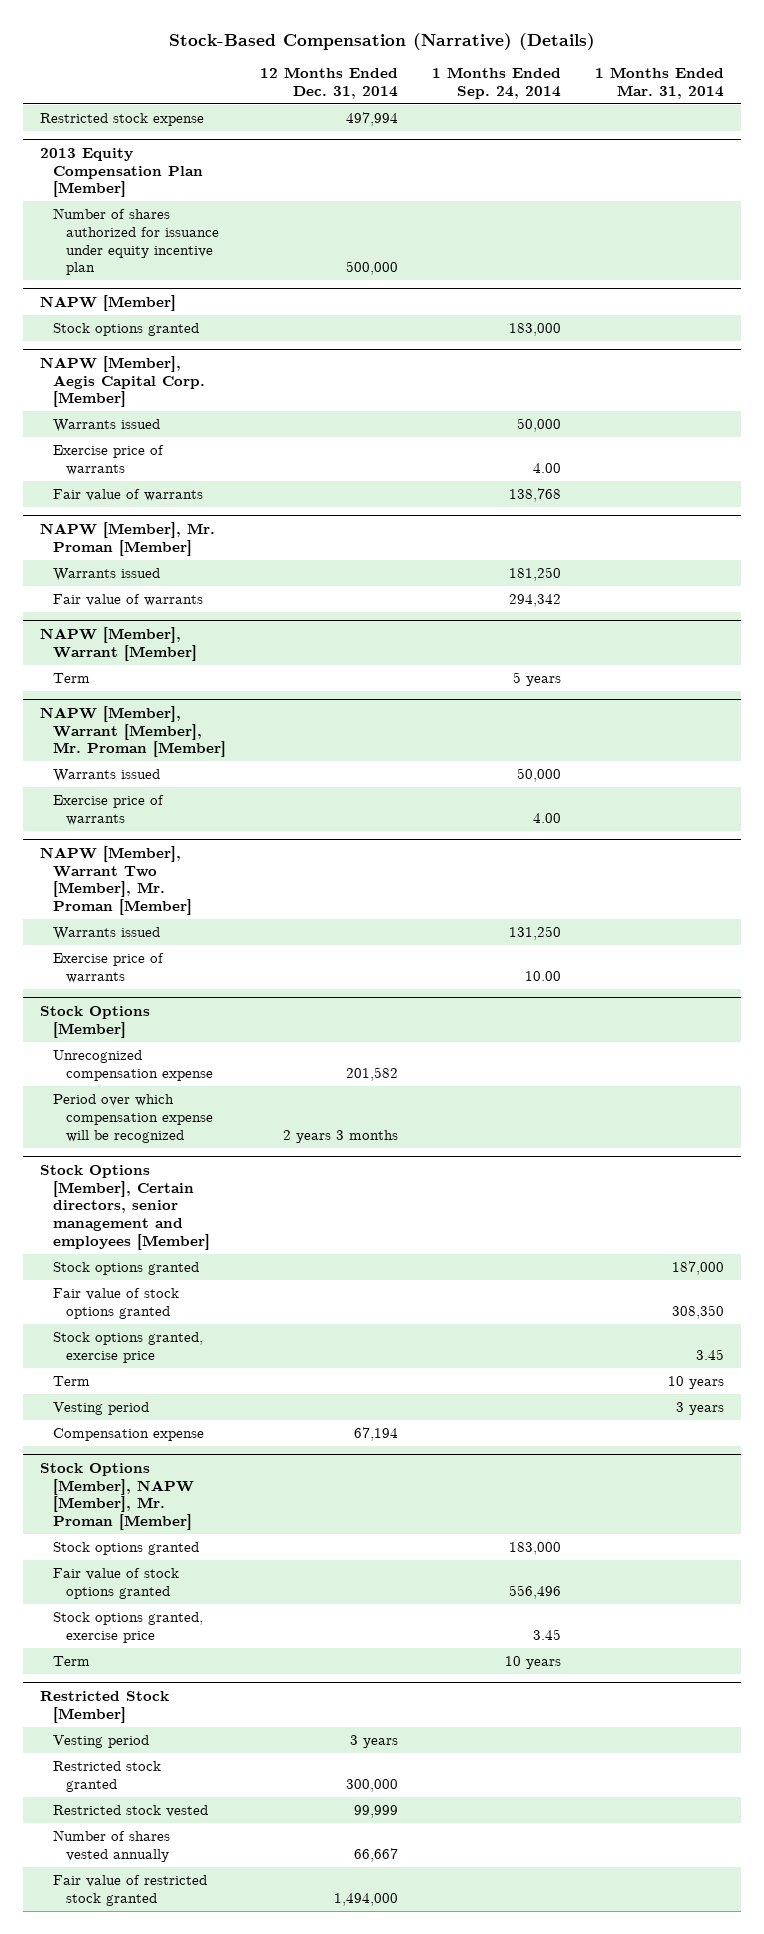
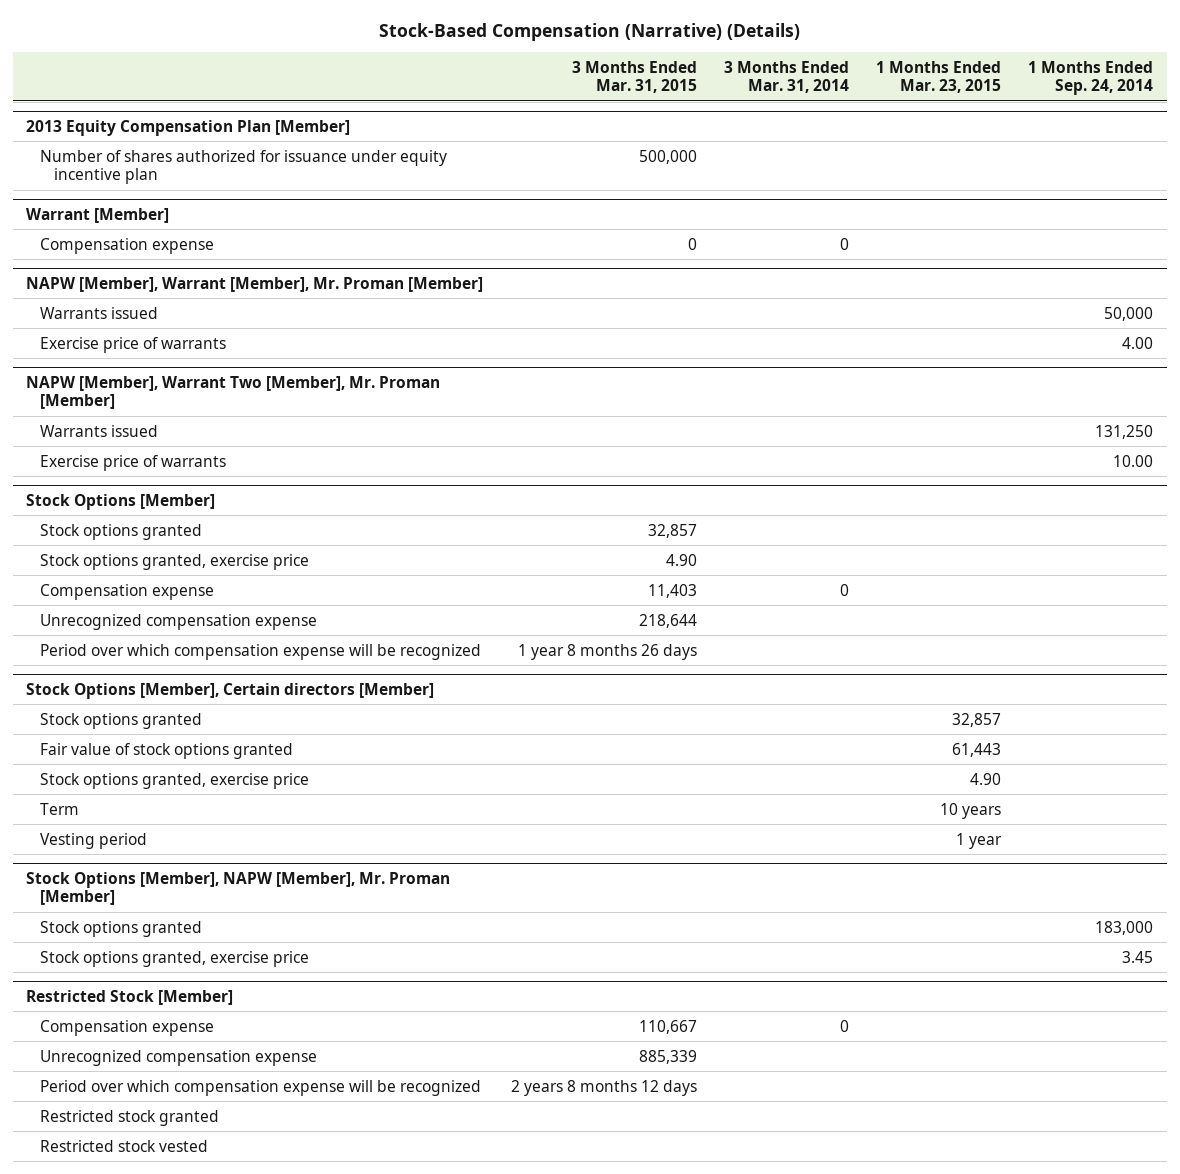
- | 12 Months Ended Dec. 31, 2014 | 1 Months Ended Sep. 24, 2014 | 1 Months Ended Mar. 31, 2014
+ | 3 Months Ended Mar. 31, 2015 | 3 Months Ended Mar. 31, 2014 | 1 Months Ended Mar. 23, 2015 | 1 Months Ended Sep. 24, 2014
- Restricted stock expense | 497,994 | |
- NAPW [Member]
- Stock options granted | | 183,000 |
- NAPW [Member], Aegis Capital Corp. [Member]
- Warrants issued | | 50,000 |
- Exercise price of warrants | | 4.00 |
- Fair value of warrants | | 138,768 |
- NAPW [Member], Mr. Proman [Member]
- Warrants issued | | 181,250 |
- Fair value of warrants | | 294,342 |
- NAPW [Member], Warrant [Member]
- Term | | 5 years |
+ Warrant [Member]
+ Compensation expense | 0 | 0 | |
@ Stock Options [Member]
+ Stock options granted | 32,857 | | |
+ Stock options granted, exercise price | 4.90 | | |
+ Compensation expense | 11,403 | 0 | |
- Stock Options [Member], Certain directors, senior management and employees [Member]
+ Stock Options [Member], Certain directors [Member]
- Compensation expense | 67,194 | |
@ Stock Options [Member], NAPW [Member], Mr. Proman [Member]
- Fair value of stock options granted | | 556,496 |
- Term | | 10 years |
@ Restricted Stock [Member]
- Vesting period | 3 years | |
+ Compensation expense | 110,667 | 0 | |
+ Unrecognized compensation expense | 885,339 | | |
+ Period over which compensation expense will be recognized | 2 years 8 months 12 days | | |
- Number of shares vested annually | 66,667 | |
- Fair value of restricted stock granted | 1,494,000 | |

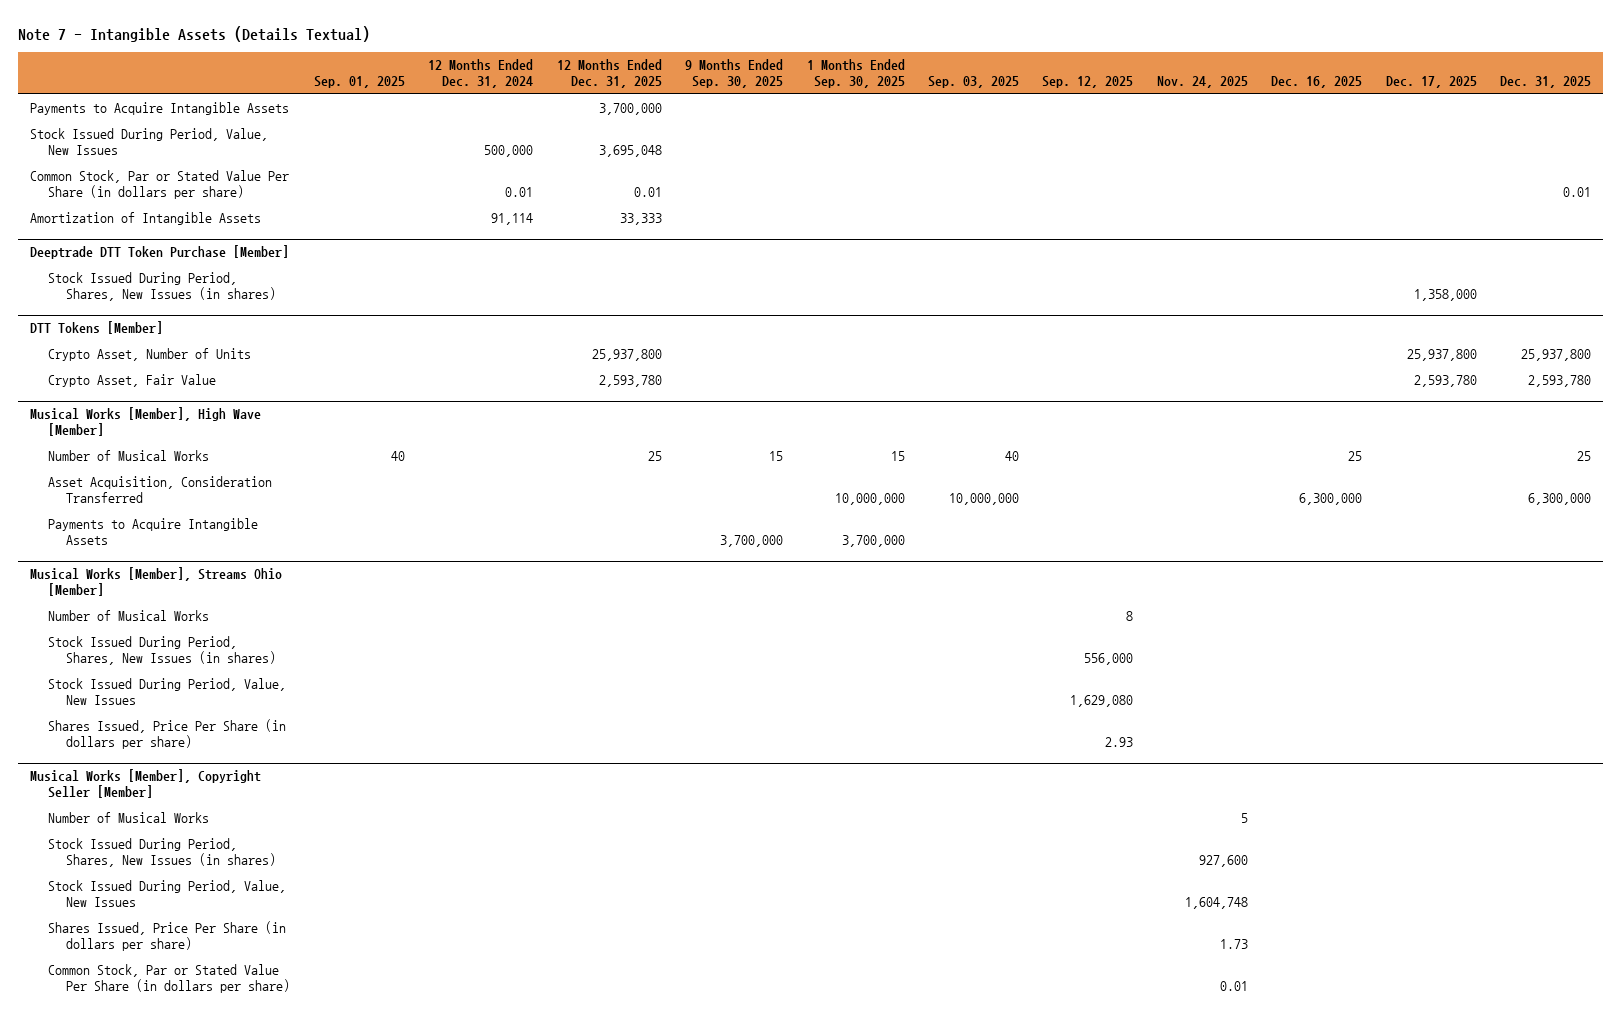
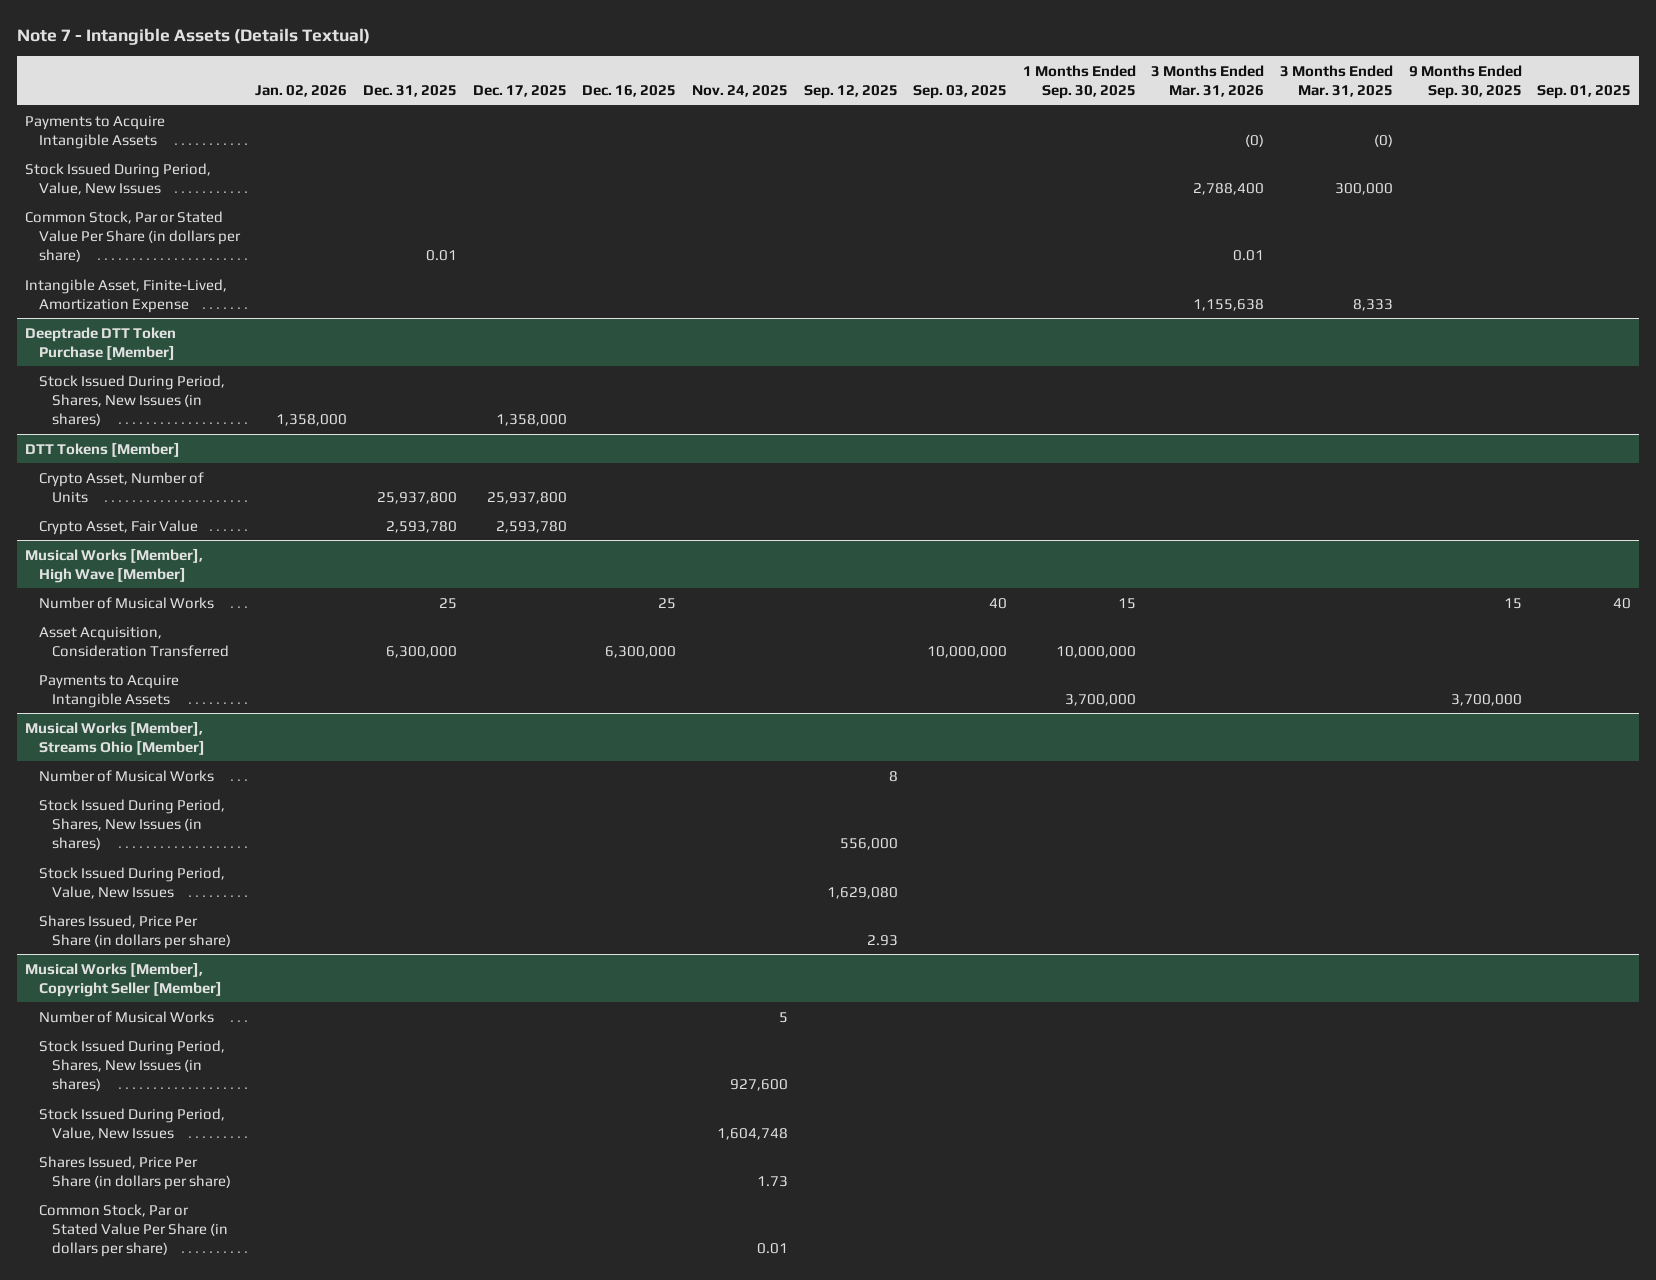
- | Sep. 01, 2025 | 12 Months Ended Dec. 31, 2024 | 12 Months Ended Dec. 31, 2025 | 9 Months Ended Sep. 30, 2025 | 1 Months Ended Sep. 30, 2025 | Sep. 03, 2025 | Sep. 12, 2025 | Nov. 24, 2025 | Dec. 16, 2025 | Dec. 17, 2025 | Dec. 31, 2025
+ | Jan. 02, 2026 | Dec. 31, 2025 | Dec. 17, 2025 | Dec. 16, 2025 | Nov. 24, 2025 | Sep. 12, 2025 | Sep. 03, 2025 | 1 Months Ended Sep. 30, 2025 | 3 Months Ended Mar. 31, 2026 | 3 Months Ended Mar. 31, 2025 | 9 Months Ended Sep. 30, 2025 | Sep. 01, 2025
- Amortization of Intangible Assets | | 91,114 | 33,333 | | | | | | | |
+ Intangible Asset, Finite-Lived, Amortization Expense | | | | | | | | | 1,155,638 | 8,333 | |

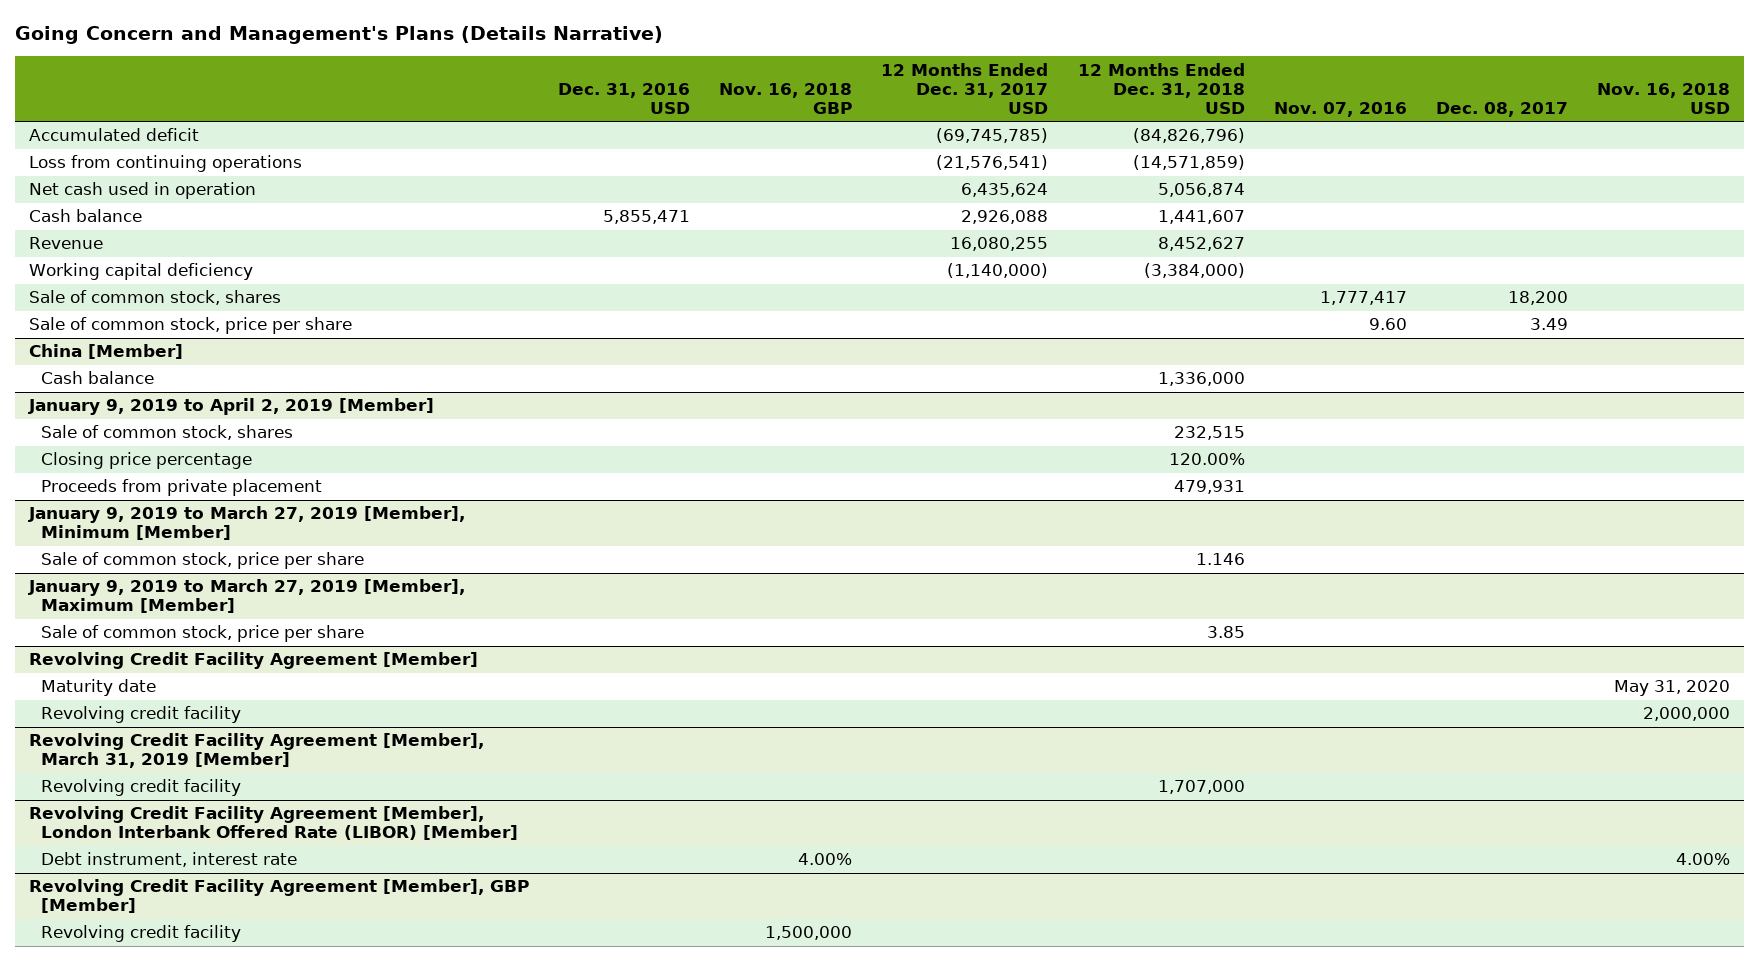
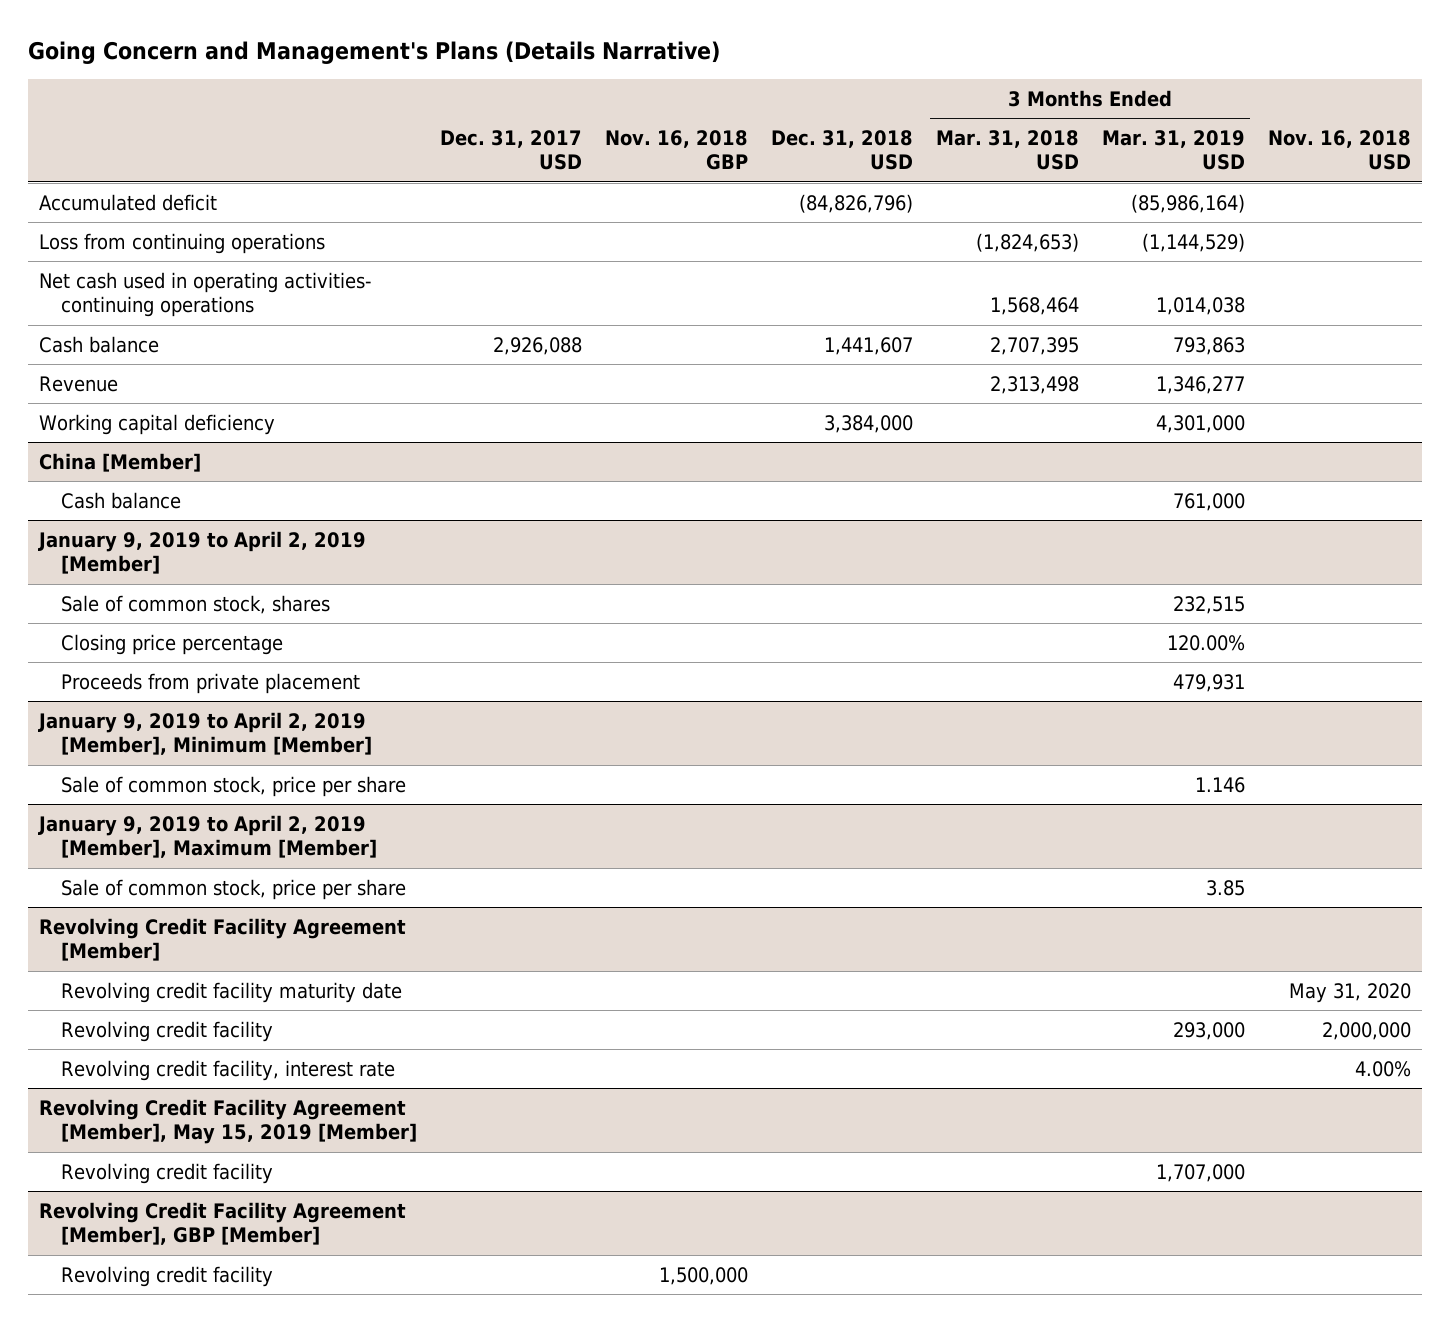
- | Dec. 31, 2016 USD | Nov. 16, 2018 GBP | 12 Months Ended Dec. 31, 2017 USD | 12 Months Ended Dec. 31, 2018 USD | Nov. 07, 2016 | Dec. 08, 2017 | Nov. 16, 2018 USD
+ | Dec. 31, 2017 USD | Nov. 16, 2018 GBP | Dec. 31, 2018 USD | 3 Months Ended Mar. 31, 2018 USD | 3 Months Ended Mar. 31, 2019 USD | Nov. 16, 2018 USD
- Net cash used in operation | | | 6,435,624 | 5,056,874 | | |
+ Net cash used in operating activities- continuing operations | | | | 1,568,464 | 1,014,038 |
- Sale of common stock, shares | | | | | 1,777,417 | 18,200 |
- Sale of common stock, price per share | | | | | 9.60 | 3.49 |
- January 9, 2019 to March 27, 2019 [Member], Minimum [Member]
+ January 9, 2019 to April 2, 2019 [Member], Minimum [Member]
- January 9, 2019 to March 27, 2019 [Member], Maximum [Member]
+ January 9, 2019 to April 2, 2019 [Member], Maximum [Member]
@ Revolving Credit Facility Agreement [Member]
- Maturity date | | | | | | | May 31, 2020
+ Revolving credit facility maturity date | | | | | | May 31, 2020
- Revolving Credit Facility Agreement [Member], March 31, 2019 [Member]
@ Revolving Credit Facility Agreement [Member]
+ Revolving credit facility, interest rate | | | | | | 4.00%
+ Revolving Credit Facility Agreement [Member], May 15, 2019 [Member]
- Revolving Credit Facility Agreement [Member], London Interbank Offered Rate (LIBOR) [Member]
- Debt instrument, interest rate | | 4.00% | | | | | 4.00%

